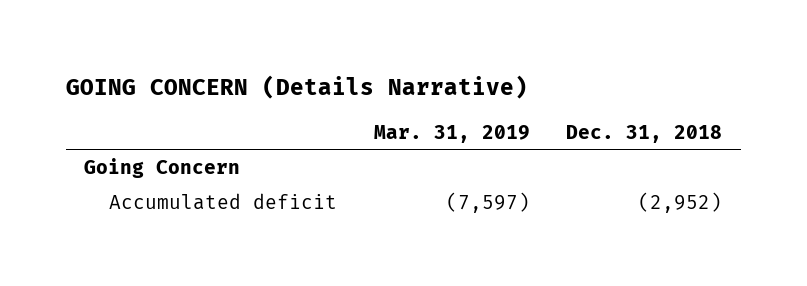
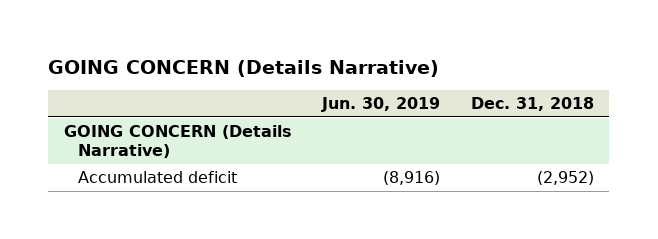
- | Mar. 31, 2019 | Dec. 31, 2018
+ | Jun. 30, 2019 | Dec. 31, 2018
- Going Concern
+ GOING CONCERN (Details Narrative)

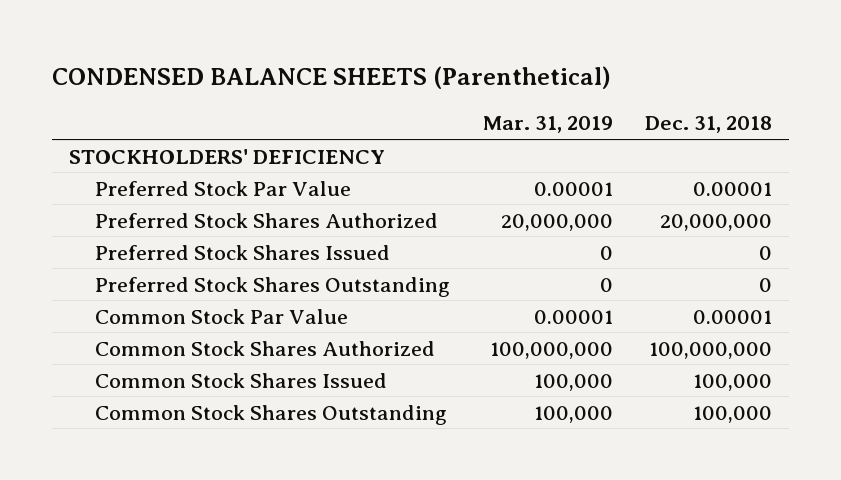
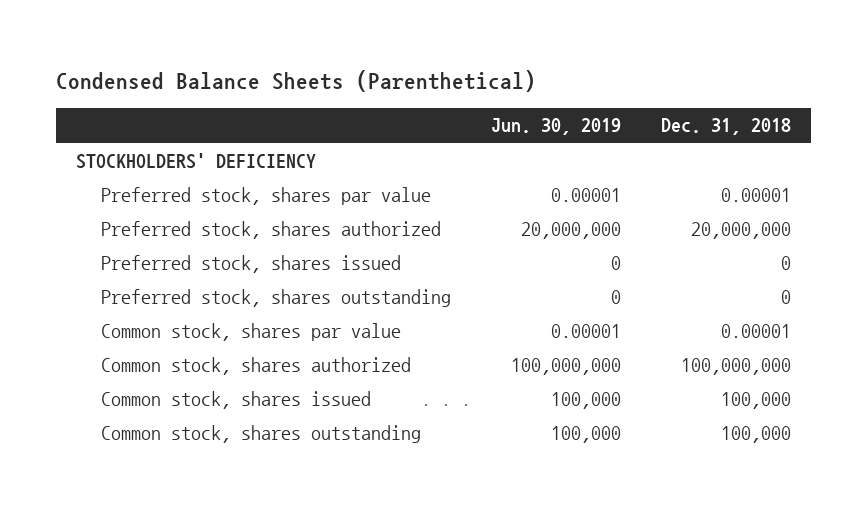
- CONDENSED BALANCE SHEETS (Parenthetical)
+ Condensed Balance Sheets (Parenthetical)
- | Mar. 31, 2019 | Dec. 31, 2018
+ | Jun. 30, 2019 | Dec. 31, 2018
- Preferred Stock Par Value | 0.00001 | 0.00001
- Preferred Stock Shares Authorized | 20,000,000 | 20,000,000
- Preferred Stock Shares Issued | 0 | 0
- Preferred Stock Shares Outstanding | 0 | 0
- Common Stock Par Value | 0.00001 | 0.00001
- Common Stock Shares Authorized | 100,000,000 | 100,000,000
- Common Stock Shares Issued | 100,000 | 100,000
- Common Stock Shares Outstanding | 100,000 | 100,000
+ Preferred stock, shares par value | 0.00001 | 0.00001
+ Preferred stock, shares authorized | 20,000,000 | 20,000,000
+ Preferred stock, shares issued | 0 | 0
+ Preferred stock, shares outstanding | 0 | 0
+ Common stock, shares par value | 0.00001 | 0.00001
+ Common stock, shares authorized | 100,000,000 | 100,000,000
+ Common stock, shares issued | 100,000 | 100,000
+ Common stock, shares outstanding | 100,000 | 100,000

